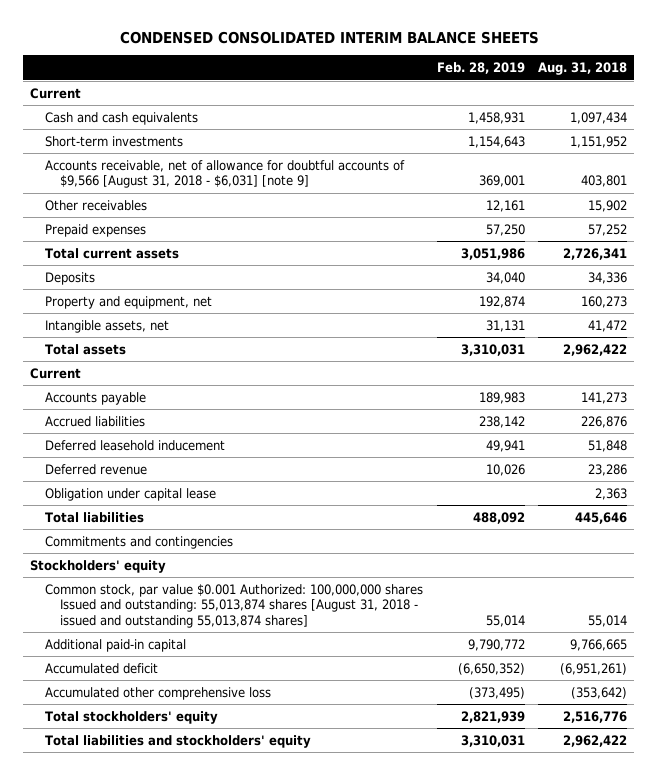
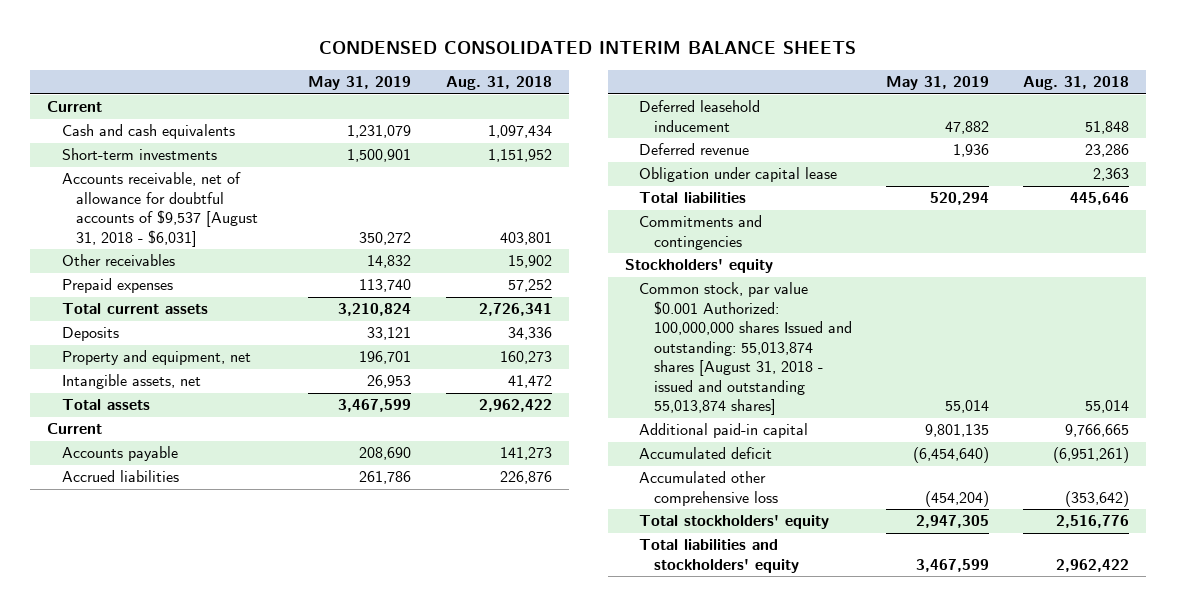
- | Feb. 28, 2019 | Aug. 31, 2018
+ | May 31, 2019 | Aug. 31, 2018
- Accounts receivable, net of allowance for doubtful accounts of $9,566 [August 31, 2018 - $6,031] [note 9] | 369,001 | 403,801
+ Accounts receivable, net of allowance for doubtful accounts of $9,537 [August 31, 2018 - $6,031] | 350,272 | 403,801

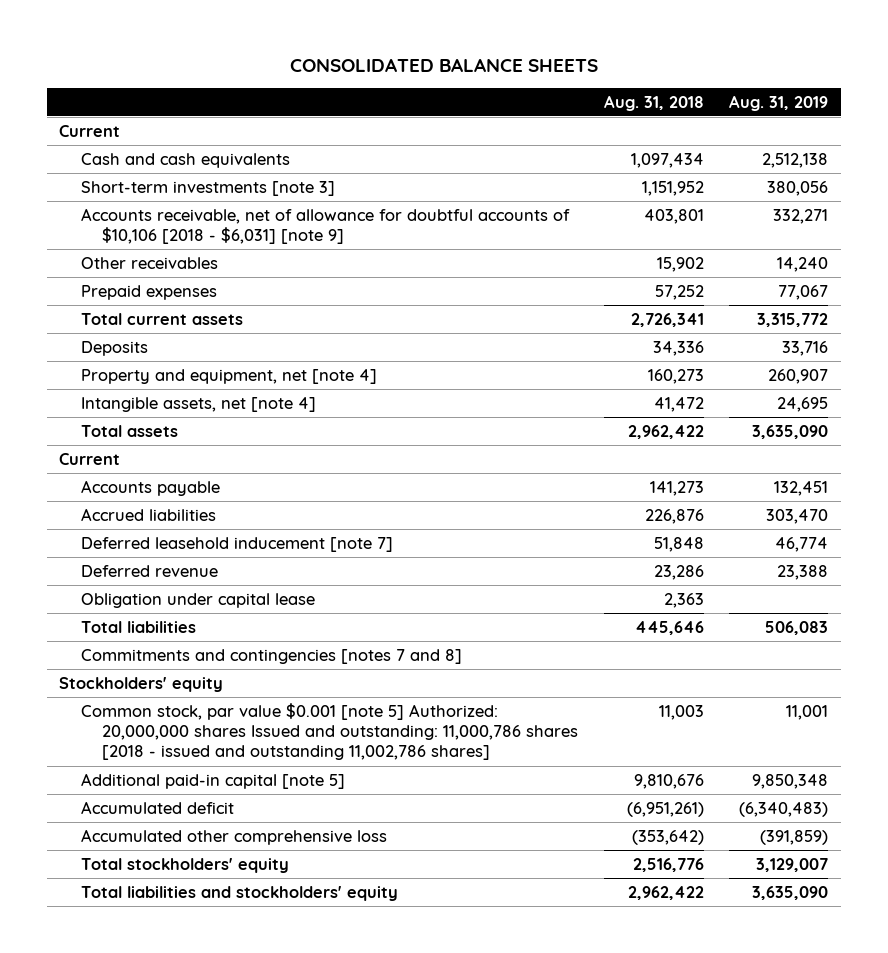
- CONDENSED CONSOLIDATED INTERIM BALANCE SHEETS
+ CONSOLIDATED BALANCE SHEETS
- | May 31, 2019 | Aug. 31, 2018
+ | Aug. 31, 2018 | Aug. 31, 2019
- Short-term investments | 1,500,901 | 1,151,952
- Accounts receivable, net of allowance for doubtful accounts of $9,537 [August 31, 2018 - $6,031] | 350,272 | 403,801
+ Short-term investments [note 3] | 1,151,952 | 380,056
+ Accounts receivable, net of allowance for doubtful accounts of $10,106 [2018 - $6,031] [note 9] | 403,801 | 332,271
- Property and equipment, net | 196,701 | 160,273
- Intangible assets, net | 26,953 | 41,472
+ Property and equipment, net [note 4] | 160,273 | 260,907
+ Intangible assets, net [note 4] | 41,472 | 24,695
- Deferred leasehold inducement | 47,882 | 51,848
+ Deferred leasehold inducement [note 7] | 51,848 | 46,774
- Commitments and contingencies
+ Commitments and contingencies [notes 7 and 8]
- Common stock, par value $0.001 Authorized: 100,000,000 shares Issued and outstanding: 55,013,874 shares [August 31, 2018 - issued and outstanding 55,013,874 shares] | 55,014 | 55,014
- Additional paid-in capital | 9,801,135 | 9,766,665
+ Common stock, par value $0.001 [note 5] Authorized: 20,000,000 shares Issued and outstanding: 11,000,786 shares [2018 - issued and outstanding 11,002,786 shares] | 11,003 | 11,001
+ Additional paid-in capital [note 5] | 9,810,676 | 9,850,348

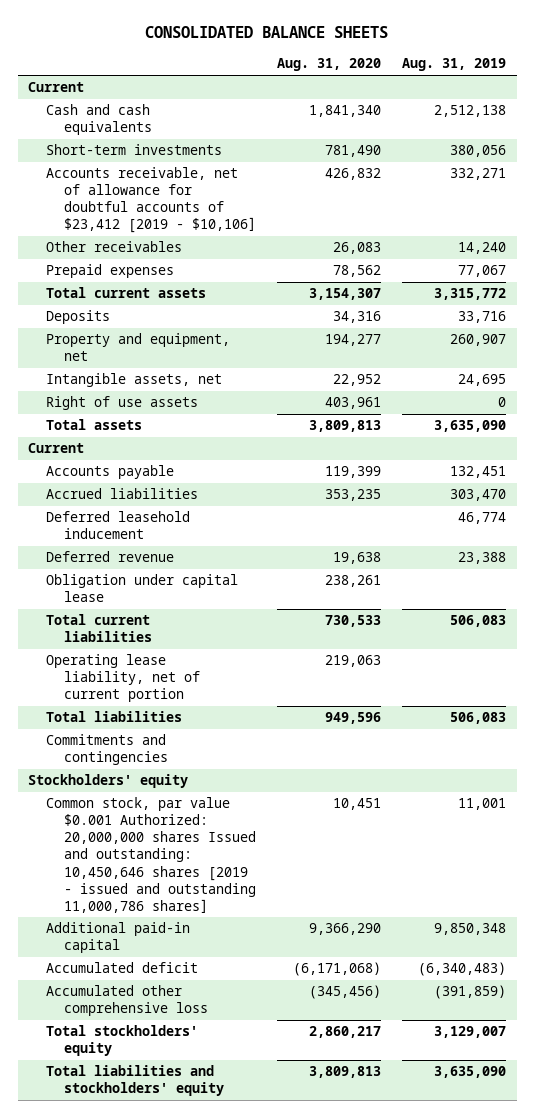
- | Aug. 31, 2018 | Aug. 31, 2019
+ | Aug. 31, 2020 | Aug. 31, 2019
- Short-term investments [note 3] | 1,151,952 | 380,056
- Accounts receivable, net of allowance for doubtful accounts of $10,106 [2018 - $6,031] [note 9] | 403,801 | 332,271
+ Short-term investments | 781,490 | 380,056
+ Accounts receivable, net of allowance for doubtful accounts of $23,412 [2019 - $10,106] | 426,832 | 332,271
- Property and equipment, net [note 4] | 160,273 | 260,907
- Intangible assets, net [note 4] | 41,472 | 24,695
+ Property and equipment, net | 194,277 | 260,907
+ Intangible assets, net | 22,952 | 24,695
+ Right of use assets | 403,961 | 0
- Deferred leasehold inducement [note 7] | 51,848 | 46,774
+ Deferred leasehold inducement | | 46,774
+ Total current liabilities | 730,533 | 506,083
+ Operating lease liability, net of current portion | 219,063 |
- Commitments and contingencies [notes 7 and 8]
+ Commitments and contingencies
- Common stock, par value $0.001 [note 5] Authorized: 20,000,000 shares Issued and outstanding: 11,000,786 shares [2018 - issued and outstanding 11,002,786 shares] | 11,003 | 11,001
- Additional paid-in capital [note 5] | 9,810,676 | 9,850,348
+ Common stock, par value $0.001 Authorized: 20,000,000 shares Issued and outstanding: 10,450,646 shares [2019 - issued and outstanding 11,000,786 shares] | 10,451 | 11,001
+ Additional paid-in capital | 9,366,290 | 9,850,348

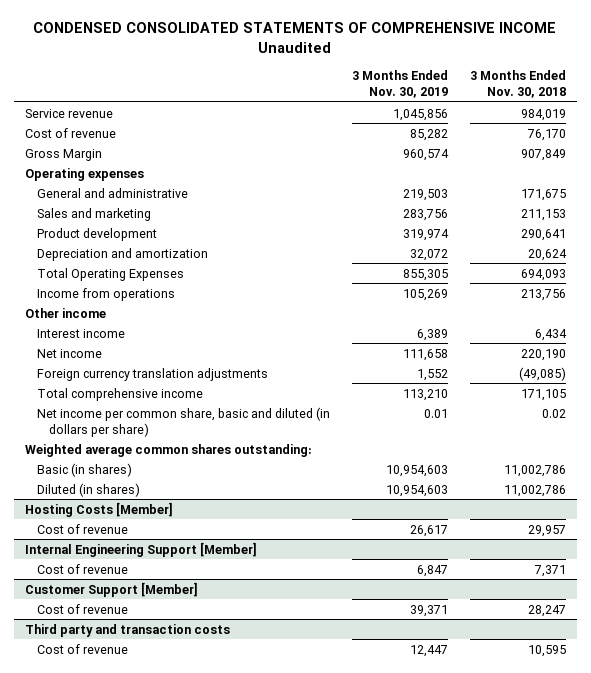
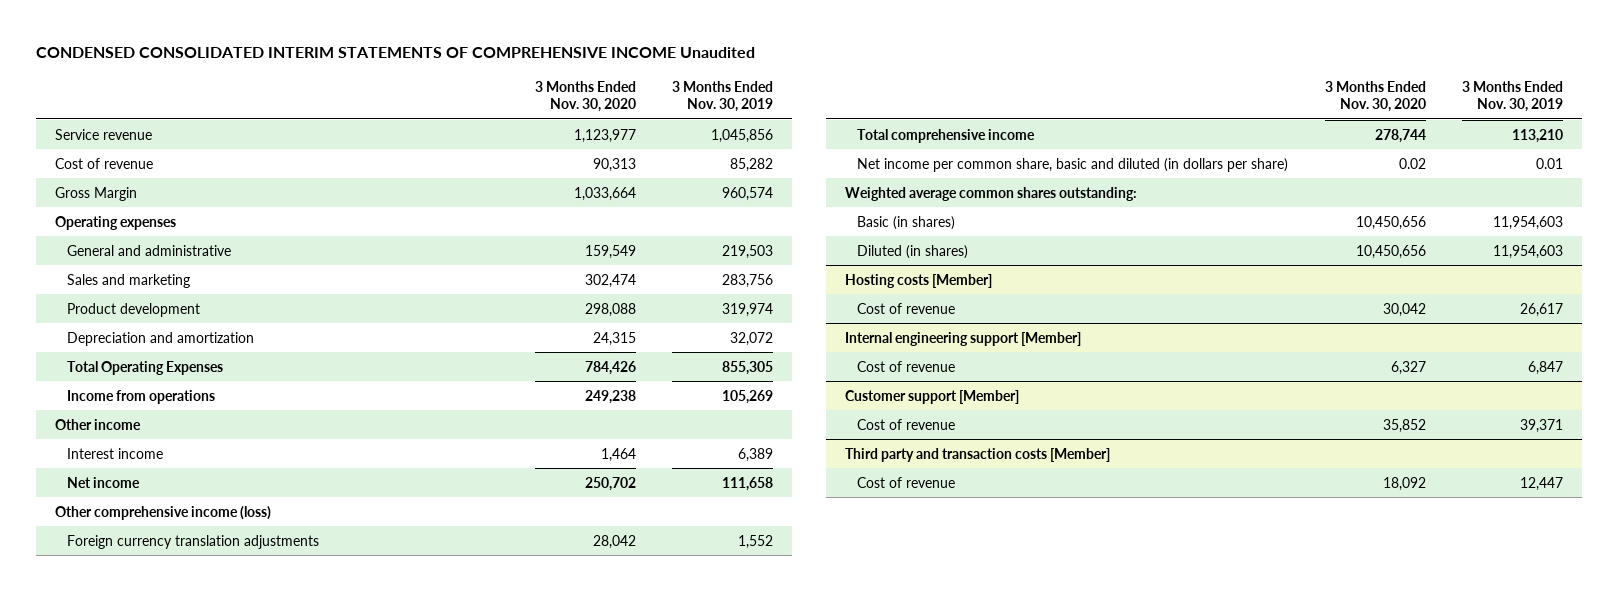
- CONDENSED CONSOLIDATED STATEMENTS OF COMPREHENSIVE INCOME Unaudited
+ CONDENSED CONSOLIDATED INTERIM STATEMENTS OF COMPREHENSIVE INCOME Unaudited
- | 3 Months Ended Nov. 30, 2019 | 3 Months Ended Nov. 30, 2018
+ | 3 Months Ended Nov. 30, 2020 | 3 Months Ended Nov. 30, 2019
+ Other comprehensive income (loss)
- Basic (in shares) | 10,954,603 | 11,002,786
- Diluted (in shares) | 10,954,603 | 11,002,786
- Hosting Costs [Member]
+ Basic (in shares) | 10,450,656 | 11,954,603
+ Diluted (in shares) | 10,450,656 | 11,954,603
+ Hosting costs [Member]
- Internal Engineering Support [Member]
+ Internal engineering support [Member]
- Customer Support [Member]
+ Customer support [Member]
- Third party and transaction costs
+ Third party and transaction costs [Member]

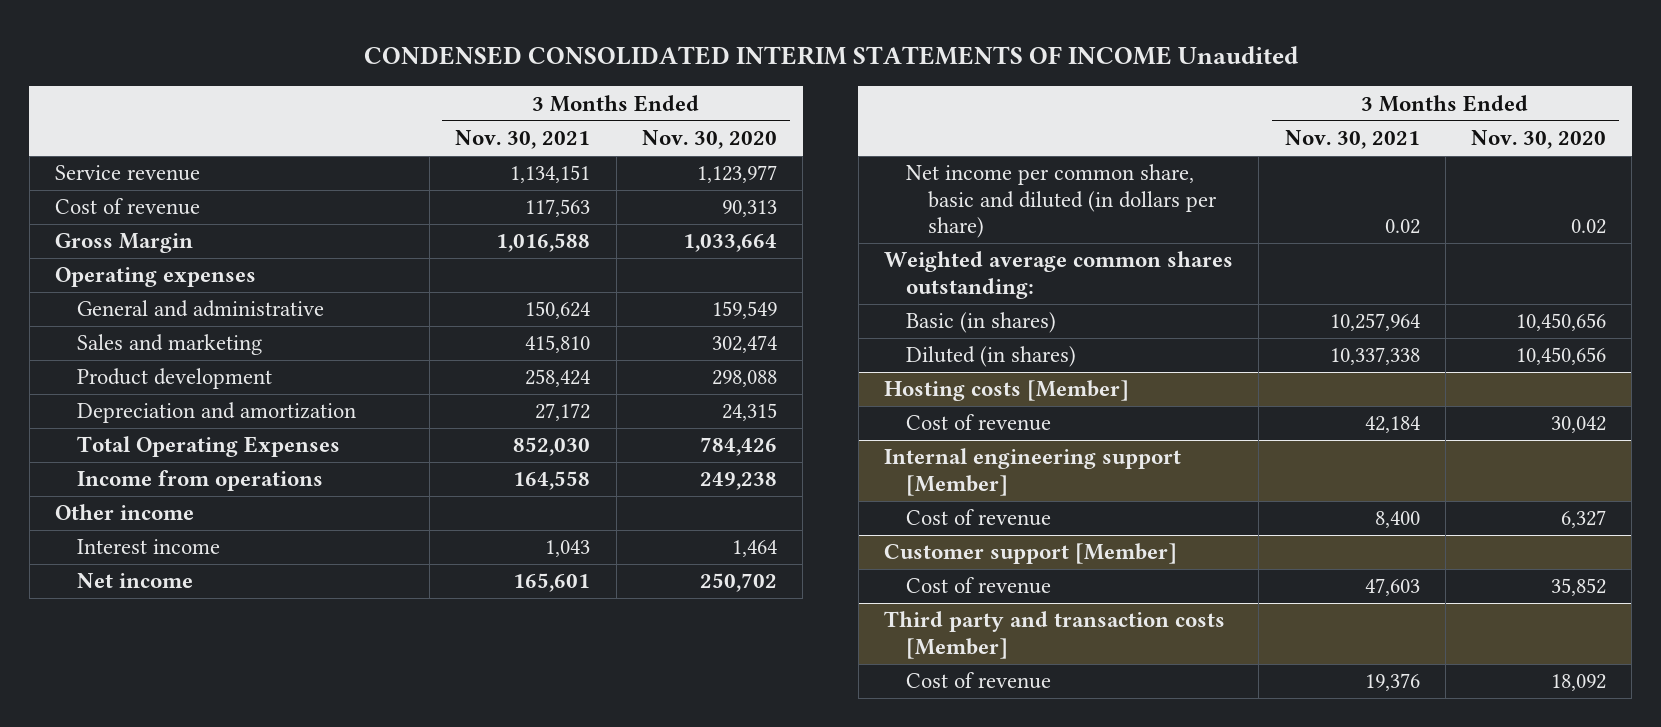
- CONDENSED CONSOLIDATED INTERIM STATEMENTS OF COMPREHENSIVE INCOME Unaudited
+ CONDENSED CONSOLIDATED INTERIM STATEMENTS OF INCOME Unaudited
- | 3 Months Ended Nov. 30, 2020 | 3 Months Ended Nov. 30, 2019
+ | 3 Months Ended Nov. 30, 2021 | 3 Months Ended Nov. 30, 2020
- Other comprehensive income (loss)
- Foreign currency translation adjustments | 28,042 | 1,552
- Total comprehensive income | 278,744 | 113,210

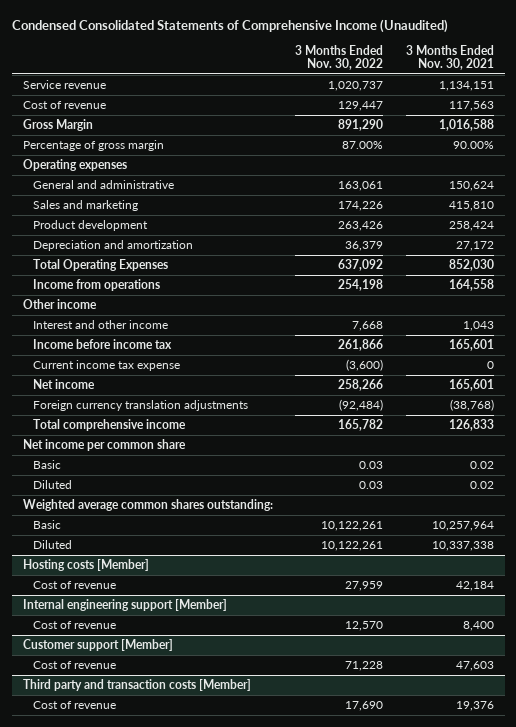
- CONDENSED CONSOLIDATED INTERIM STATEMENTS OF INCOME Unaudited
+ Condensed Consolidated Statements of Comprehensive Income (Unaudited)
- | 3 Months Ended Nov. 30, 2021 | 3 Months Ended Nov. 30, 2020
+ | 3 Months Ended Nov. 30, 2022 | 3 Months Ended Nov. 30, 2021
+ Percentage of gross margin | 87.00% | 90.00%
- Interest income | 1,043 | 1,464
+ Interest and other income | 7,668 | 1,043
+ Income before income tax | 261,866 | 165,601
+ Current income tax expense | (3,600) | 0
- Net income per common share, basic and diluted (in dollars per share) | 0.02 | 0.02
+ Foreign currency translation adjustments | (92,484) | (38,768)
+ Total comprehensive income | 165,782 | 126,833
+ Net income per common share
+ Basic | 0.03 | 0.02
+ Diluted | 0.03 | 0.02
- Basic (in shares) | 10,257,964 | 10,450,656
- Diluted (in shares) | 10,337,338 | 10,450,656
+ Basic | 10,122,261 | 10,257,964
+ Diluted | 10,122,261 | 10,337,338

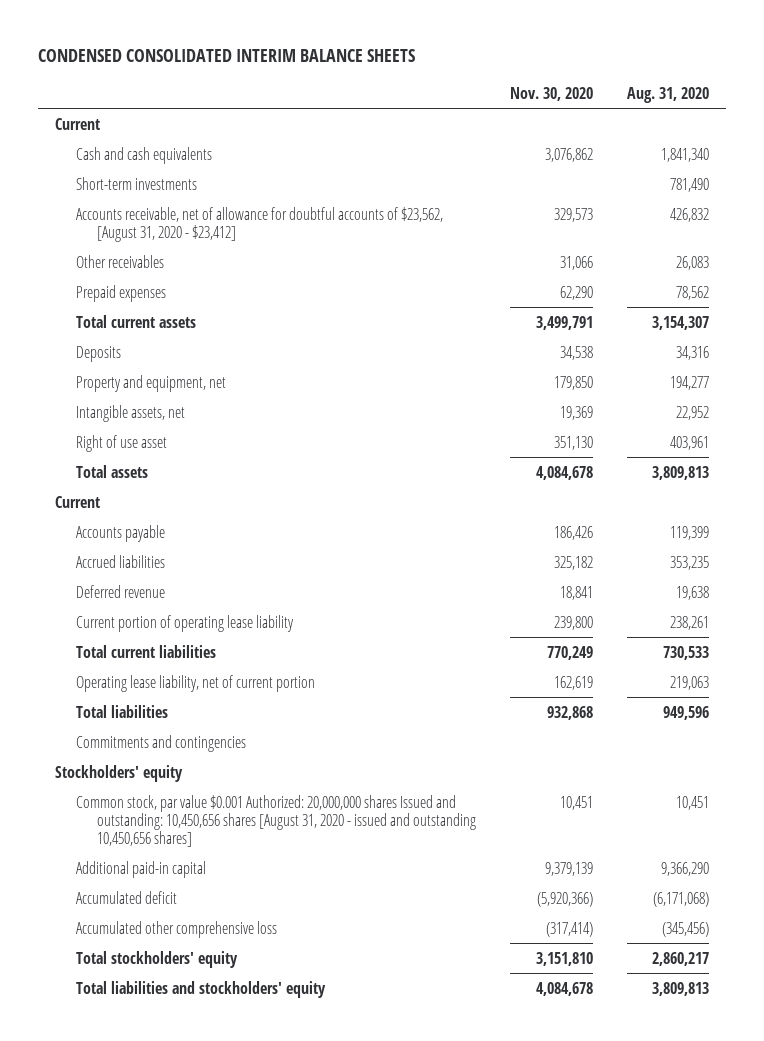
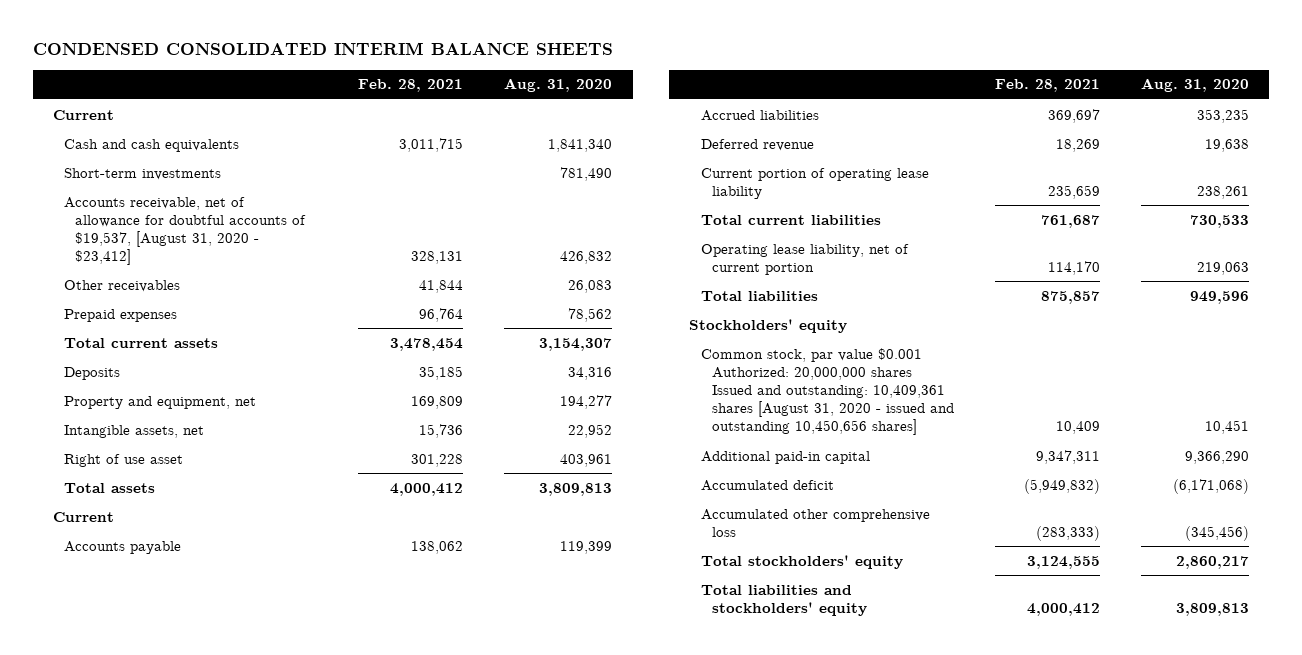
- | Nov. 30, 2020 | Aug. 31, 2020
+ | Feb. 28, 2021 | Aug. 31, 2020
- Accounts receivable, net of allowance for doubtful accounts of $23,562, [August 31, 2020 - $23,412] | 329,573 | 426,832
+ Accounts receivable, net of allowance for doubtful accounts of $19,537, [August 31, 2020 - $23,412] | 328,131 | 426,832
- Commitments and contingencies
- Common stock, par value $0.001 Authorized: 20,000,000 shares Issued and outstanding: 10,450,656 shares [August 31, 2020 - issued and outstanding 10,450,656 shares] | 10,451 | 10,451
+ Common stock, par value $0.001 Authorized: 20,000,000 shares Issued and outstanding: 10,409,361 shares [August 31, 2020 - issued and outstanding 10,450,656 shares] | 10,409 | 10,451

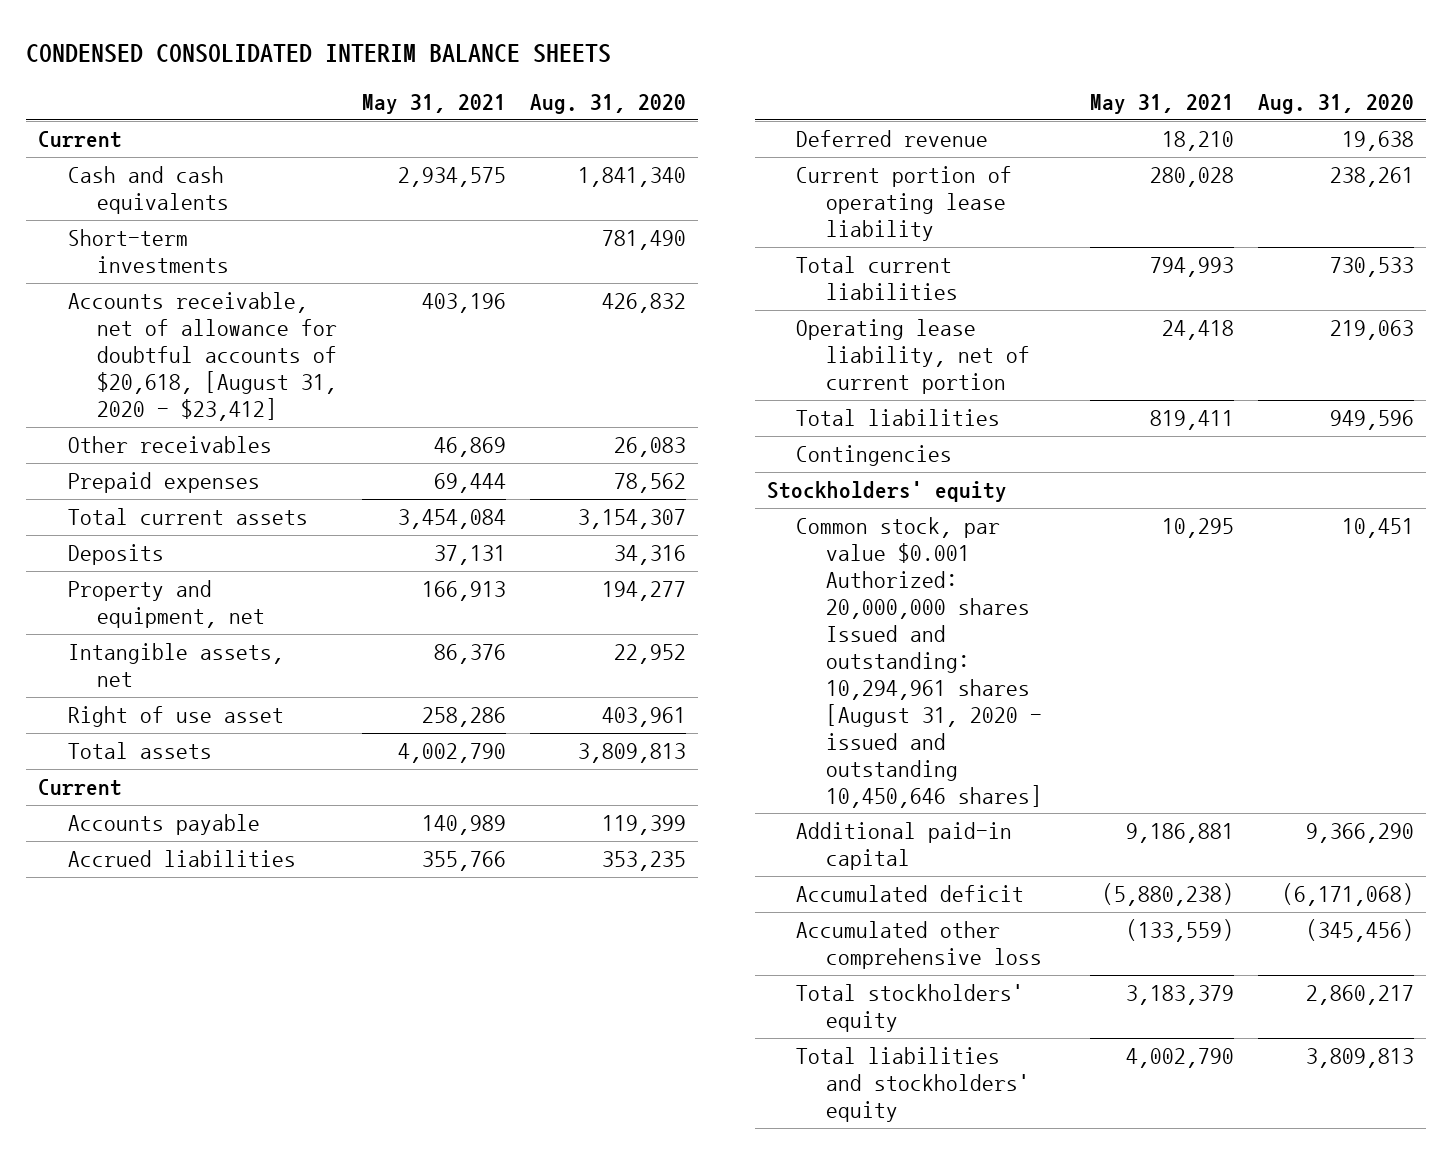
- | Feb. 28, 2021 | Aug. 31, 2020
+ | May 31, 2021 | Aug. 31, 2020
- Accounts receivable, net of allowance for doubtful accounts of $19,537, [August 31, 2020 - $23,412] | 328,131 | 426,832
+ Accounts receivable, net of allowance for doubtful accounts of $20,618, [August 31, 2020 - $23,412] | 403,196 | 426,832
+ Contingencies
- Common stock, par value $0.001 Authorized: 20,000,000 shares Issued and outstanding: 10,409,361 shares [August 31, 2020 - issued and outstanding 10,450,656 shares] | 10,409 | 10,451
+ Common stock, par value $0.001 Authorized: 20,000,000 shares Issued and outstanding: 10,294,961 shares [August 31, 2020 - issued and outstanding 10,450,646 shares] | 10,295 | 10,451

